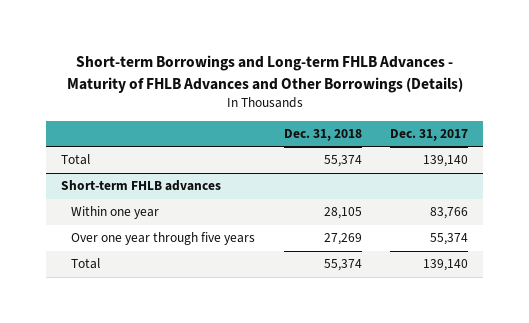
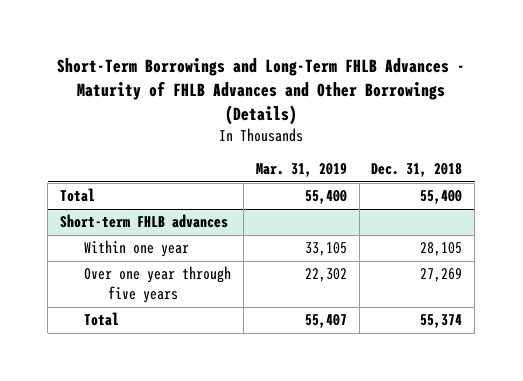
- Short-term Borrowings and Long-term FHLB Advances - Maturity of FHLB Advances and Other Borrowings (Details)
+ Short-Term Borrowings and Long-Term FHLB Advances - Maturity of FHLB Advances and Other Borrowings (Details)
- | Dec. 31, 2018 | Dec. 31, 2017
+ | Mar. 31, 2019 | Dec. 31, 2018
- Total | 55,374 | 139,140
+ Total | 55,400 | 55,400

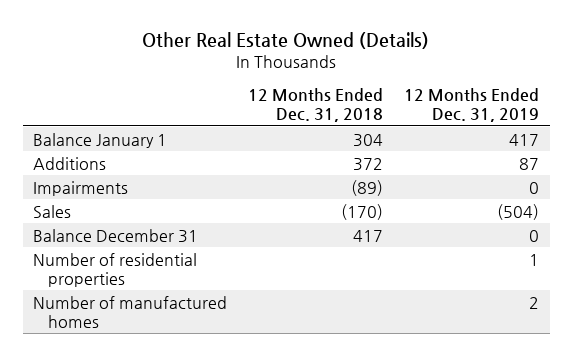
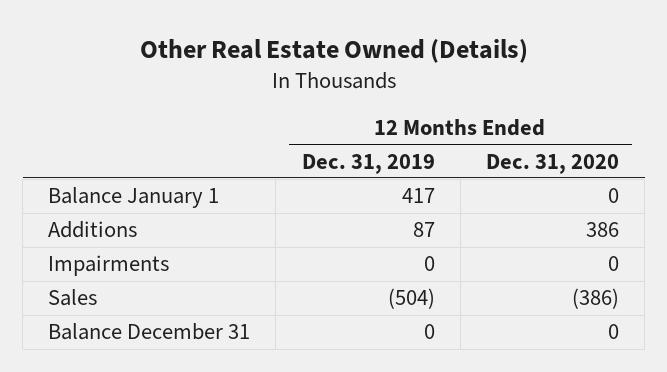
- | 12 Months Ended Dec. 31, 2018 | 12 Months Ended Dec. 31, 2019
+ | 12 Months Ended Dec. 31, 2019 | 12 Months Ended Dec. 31, 2020
- Number of residential properties | | 1
- Number of manufactured homes | | 2

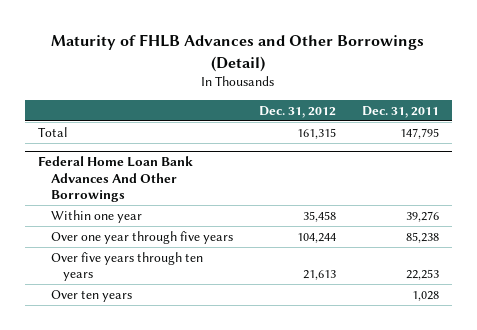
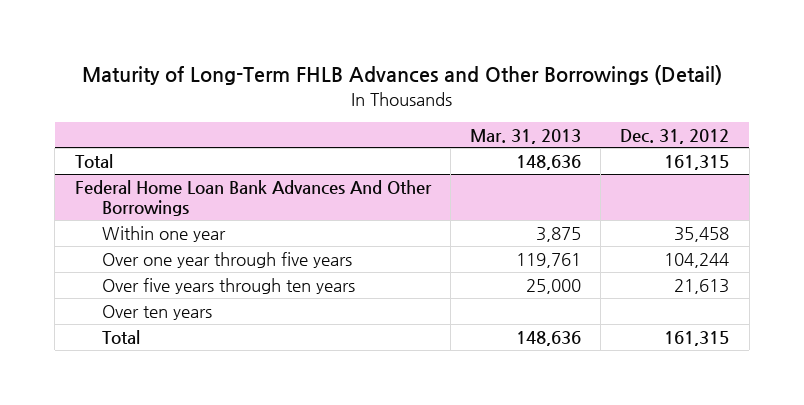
- Maturity of FHLB Advances and Other Borrowings (Detail)
+ Maturity of Long-Term FHLB Advances and Other Borrowings (Detail)
- | Dec. 31, 2012 | Dec. 31, 2011
+ | Mar. 31, 2013 | Dec. 31, 2012
@ Federal Home Loan Bank Advances And Other Borrowings
+ Total | 148,636 | 161,315

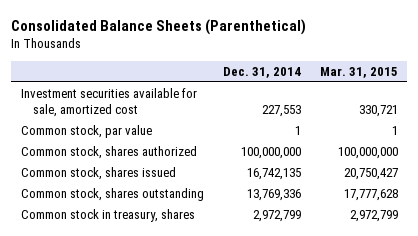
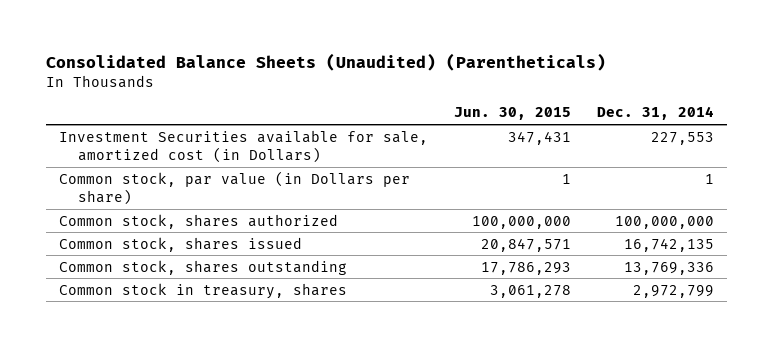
- Consolidated Balance Sheets (Parenthetical)
+ Consolidated Balance Sheets (Unaudited) (Parentheticals)
- | Dec. 31, 2014 | Mar. 31, 2015
+ | Jun. 30, 2015 | Dec. 31, 2014
- Investment securities available for sale, amortized cost | 227,553 | 330,721
- Common stock, par value | 1 | 1
+ Investment Securities available for sale, amortized cost (in Dollars) | 347,431 | 227,553
+ Common stock, par value (in Dollars per share) | 1 | 1

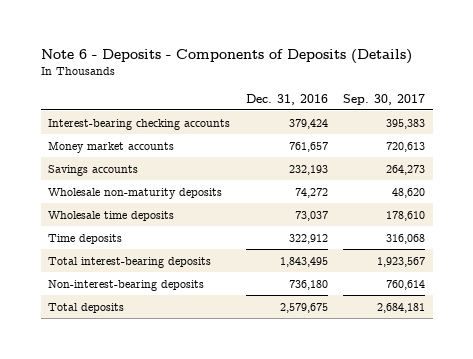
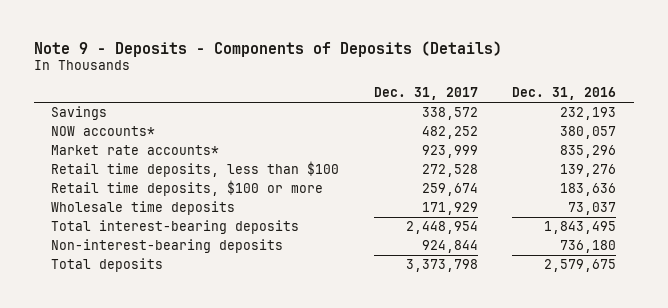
- Note 6 - Deposits - Components of Deposits (Details)
+ Note 9 - Deposits - Components of Deposits (Details)
- | Dec. 31, 2016 | Sep. 30, 2017
+ | Dec. 31, 2017 | Dec. 31, 2016
- Interest-bearing checking accounts | 379,424 | 395,383
- Money market accounts | 761,657 | 720,613
- Savings accounts | 232,193 | 264,273
- Wholesale non-maturity deposits | 74,272 | 48,620
+ Savings | 338,572 | 232,193
+ NOW accounts* | 482,252 | 380,057
+ Market rate accounts* | 923,999 | 835,296
+ Retail time deposits, less than $100 | 272,528 | 139,276
+ Retail time deposits, $100 or more | 259,674 | 183,636
- Time deposits | 322,912 | 316,068

